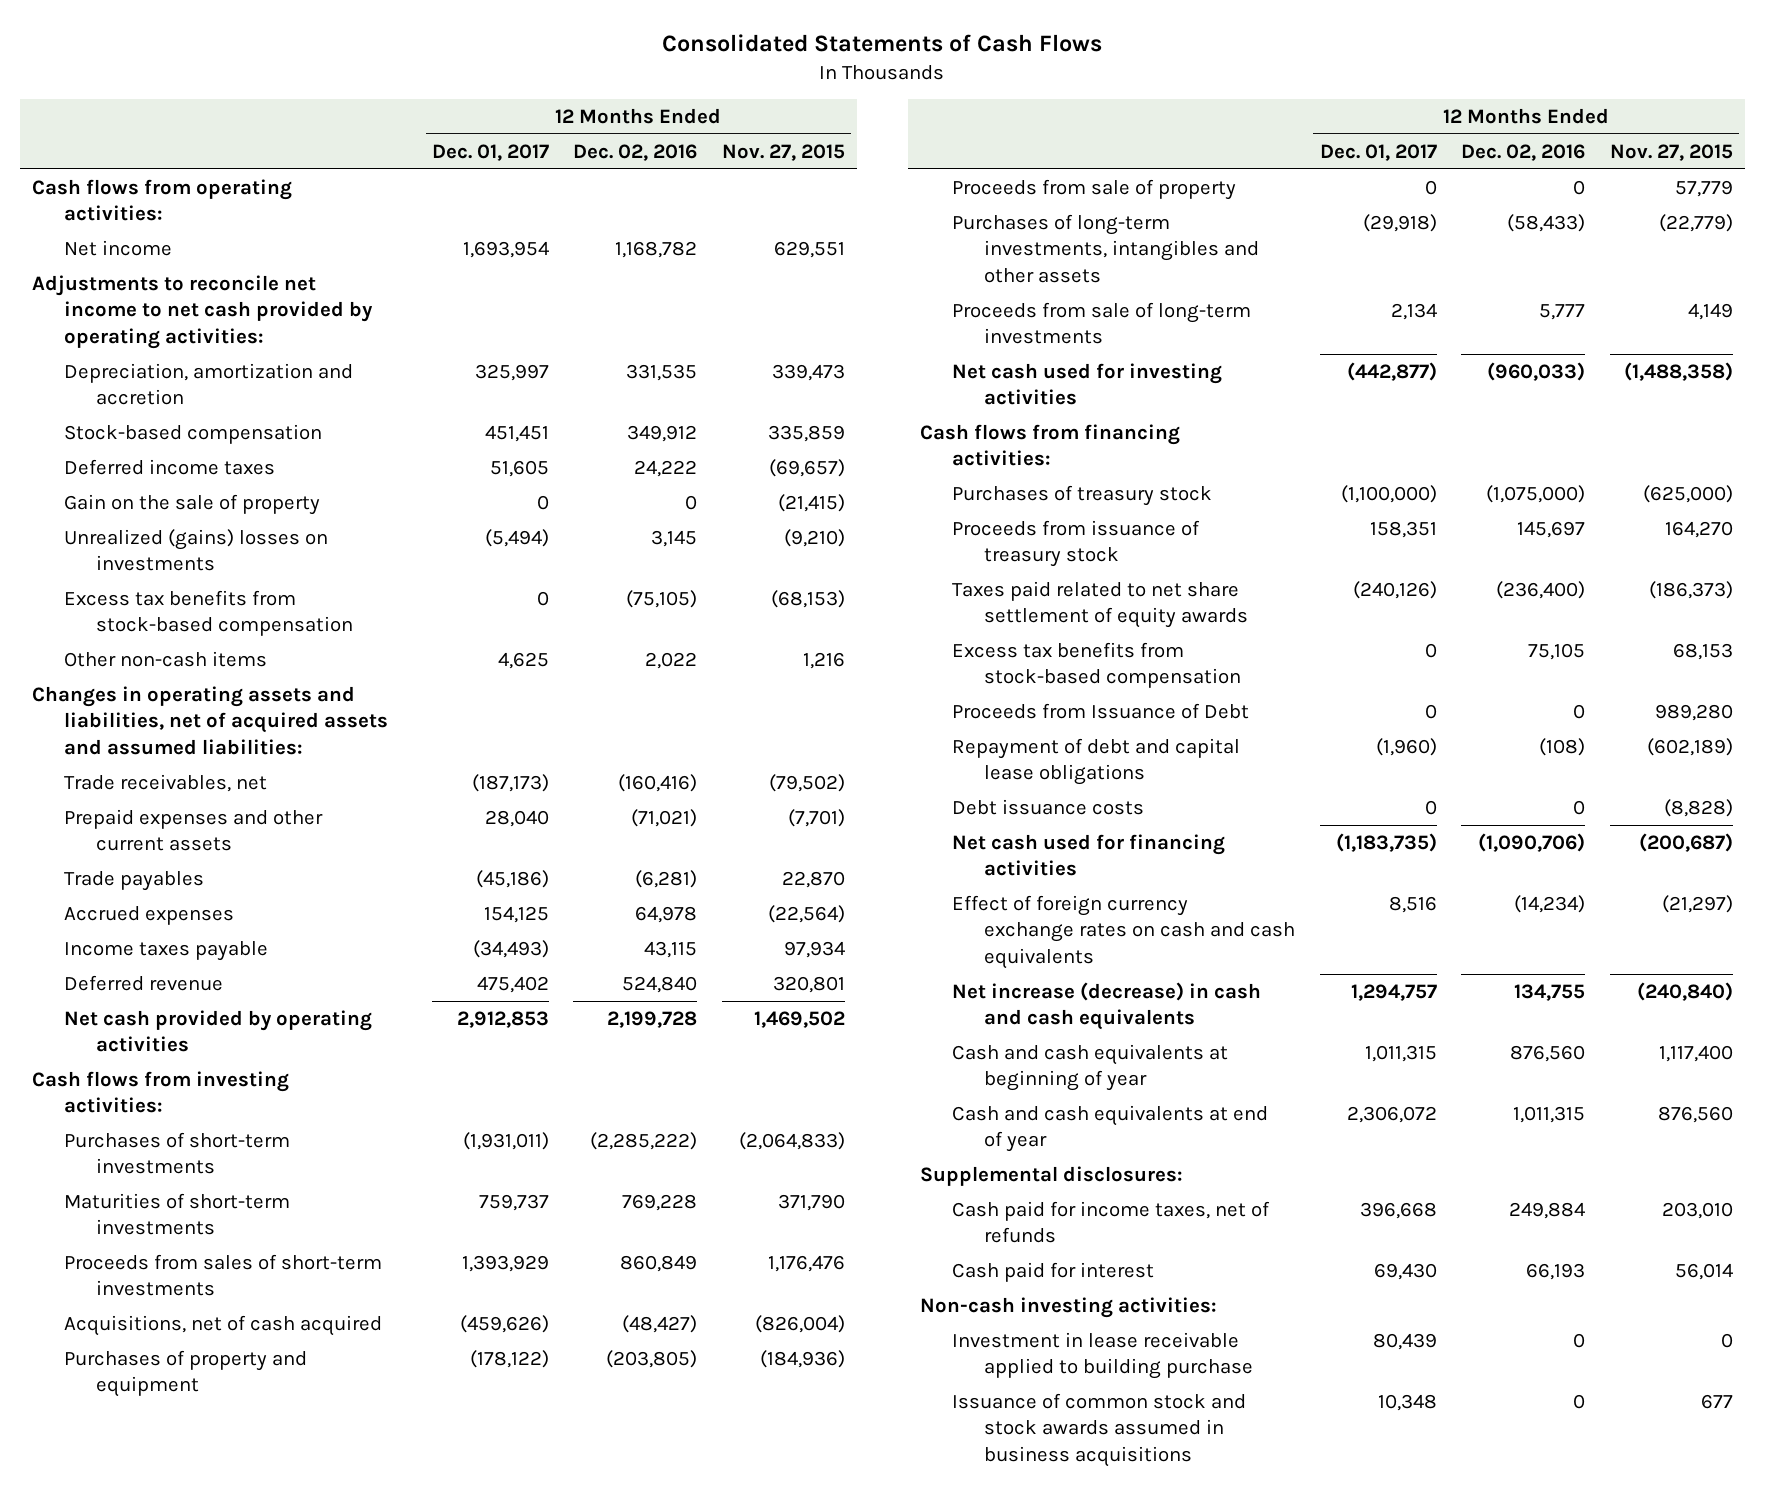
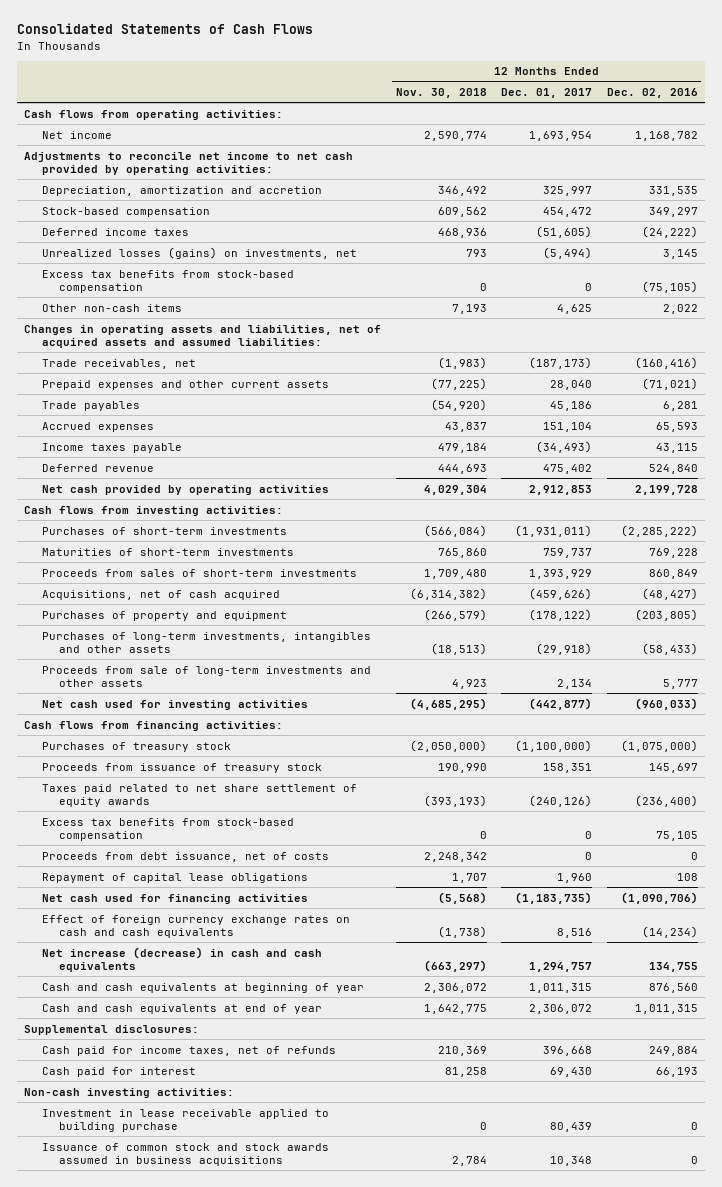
- | 12 Months Ended Dec. 01, 2017 | 12 Months Ended Dec. 02, 2016 | 12 Months Ended Nov. 27, 2015
+ | 12 Months Ended Nov. 30, 2018 | 12 Months Ended Dec. 01, 2017 | 12 Months Ended Dec. 02, 2016
- Stock-based compensation | 451,451 | 349,912 | 335,859
- Deferred income taxes | 51,605 | 24,222 | (69,657)
- Gain on the sale of property | 0 | 0 | (21,415)
- Unrealized (gains) losses on investments | (5,494) | 3,145 | (9,210)
+ Stock-based compensation | 609,562 | 454,472 | 349,297
+ Deferred income taxes | 468,936 | (51,605) | (24,222)
+ Unrealized losses (gains) on investments, net | 793 | (5,494) | 3,145
- Trade payables | (45,186) | (6,281) | 22,870
- Accrued expenses | 154,125 | 64,978 | (22,564)
+ Trade payables | (54,920) | 45,186 | 6,281
+ Accrued expenses | 43,837 | 151,104 | 65,593
- Proceeds from sale of property | 0 | 0 | 57,779
- Proceeds from sale of long-term investments | 2,134 | 5,777 | 4,149
+ Proceeds from sale of long-term investments and other assets | 4,923 | 2,134 | 5,777
- Proceeds from Issuance of Debt | 0 | 0 | 989,280
- Repayment of debt and capital lease obligations | (1,960) | (108) | (602,189)
- Debt issuance costs | 0 | 0 | (8,828)
+ Proceeds from debt issuance, net of costs | 2,248,342 | 0 | 0
+ Repayment of capital lease obligations | 1,707 | 1,960 | 108

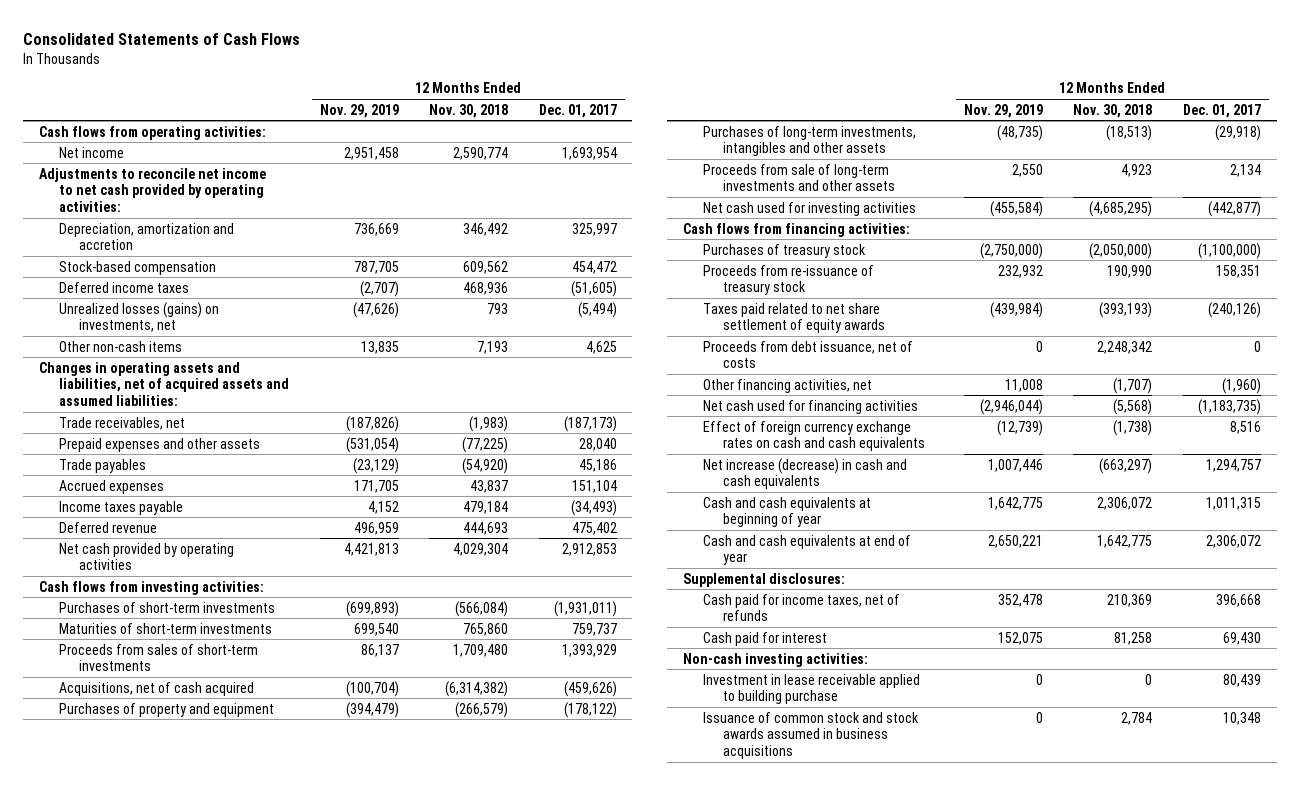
- | 12 Months Ended Nov. 30, 2018 | 12 Months Ended Dec. 01, 2017 | 12 Months Ended Dec. 02, 2016
+ | 12 Months Ended Nov. 29, 2019 | 12 Months Ended Nov. 30, 2018 | 12 Months Ended Dec. 01, 2017
- Excess tax benefits from stock-based compensation | 0 | 0 | (75,105)
- Prepaid expenses and other current assets | (77,225) | 28,040 | (71,021)
+ Prepaid expenses and other assets | (531,054) | (77,225) | 28,040
- Proceeds from issuance of treasury stock | 190,990 | 158,351 | 145,697
+ Proceeds from re-issuance of treasury stock | 232,932 | 190,990 | 158,351
- Excess tax benefits from stock-based compensation | 0 | 0 | 75,105
- Repayment of capital lease obligations | 1,707 | 1,960 | 108
+ Other financing activities, net | 11,008 | (1,707) | (1,960)

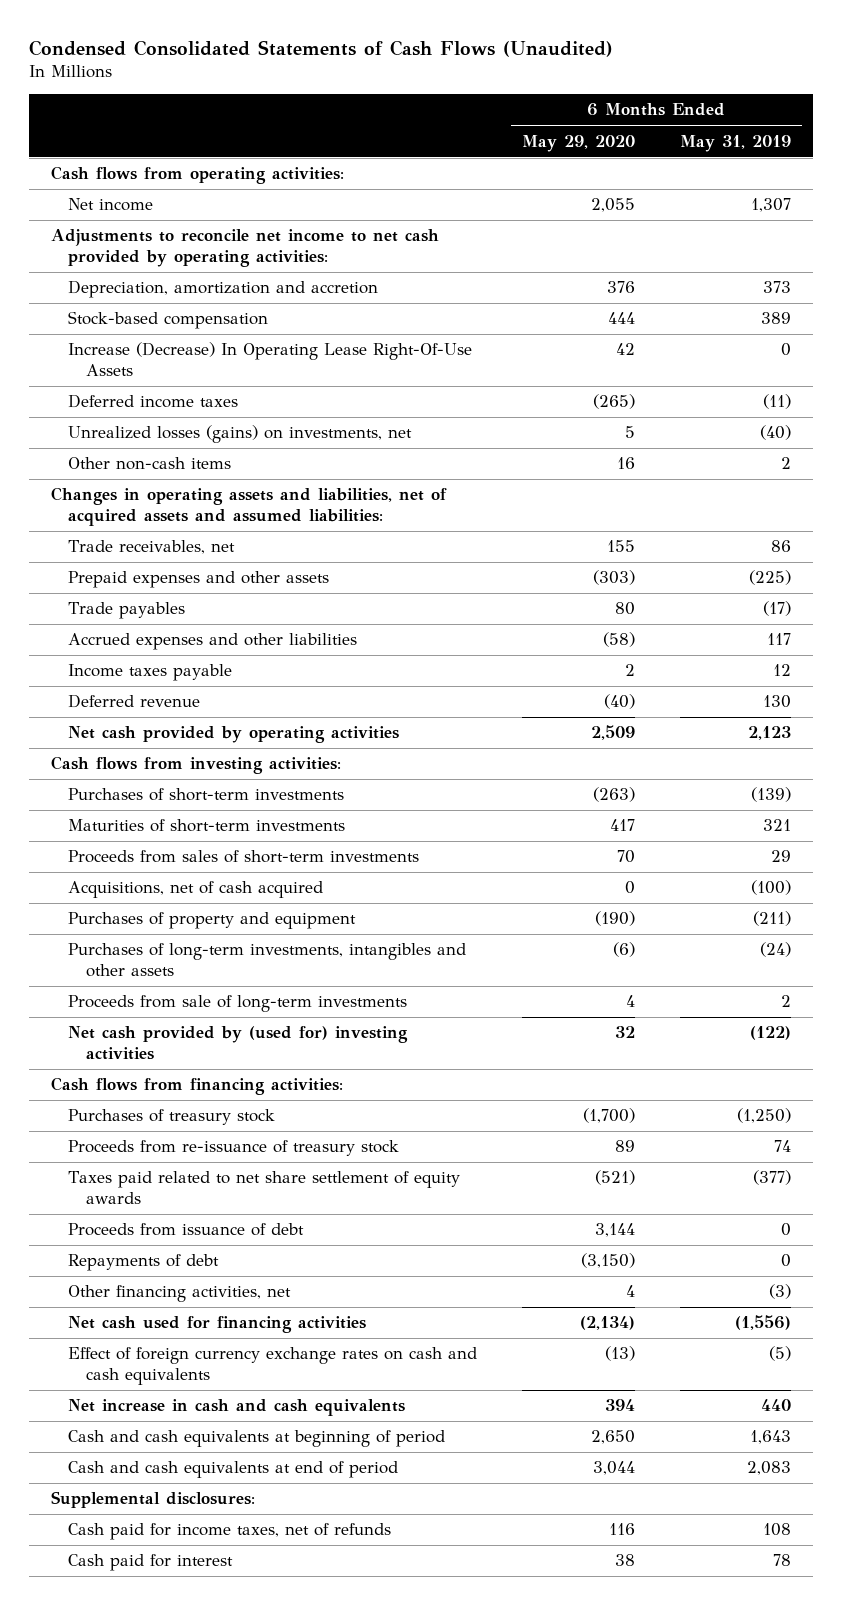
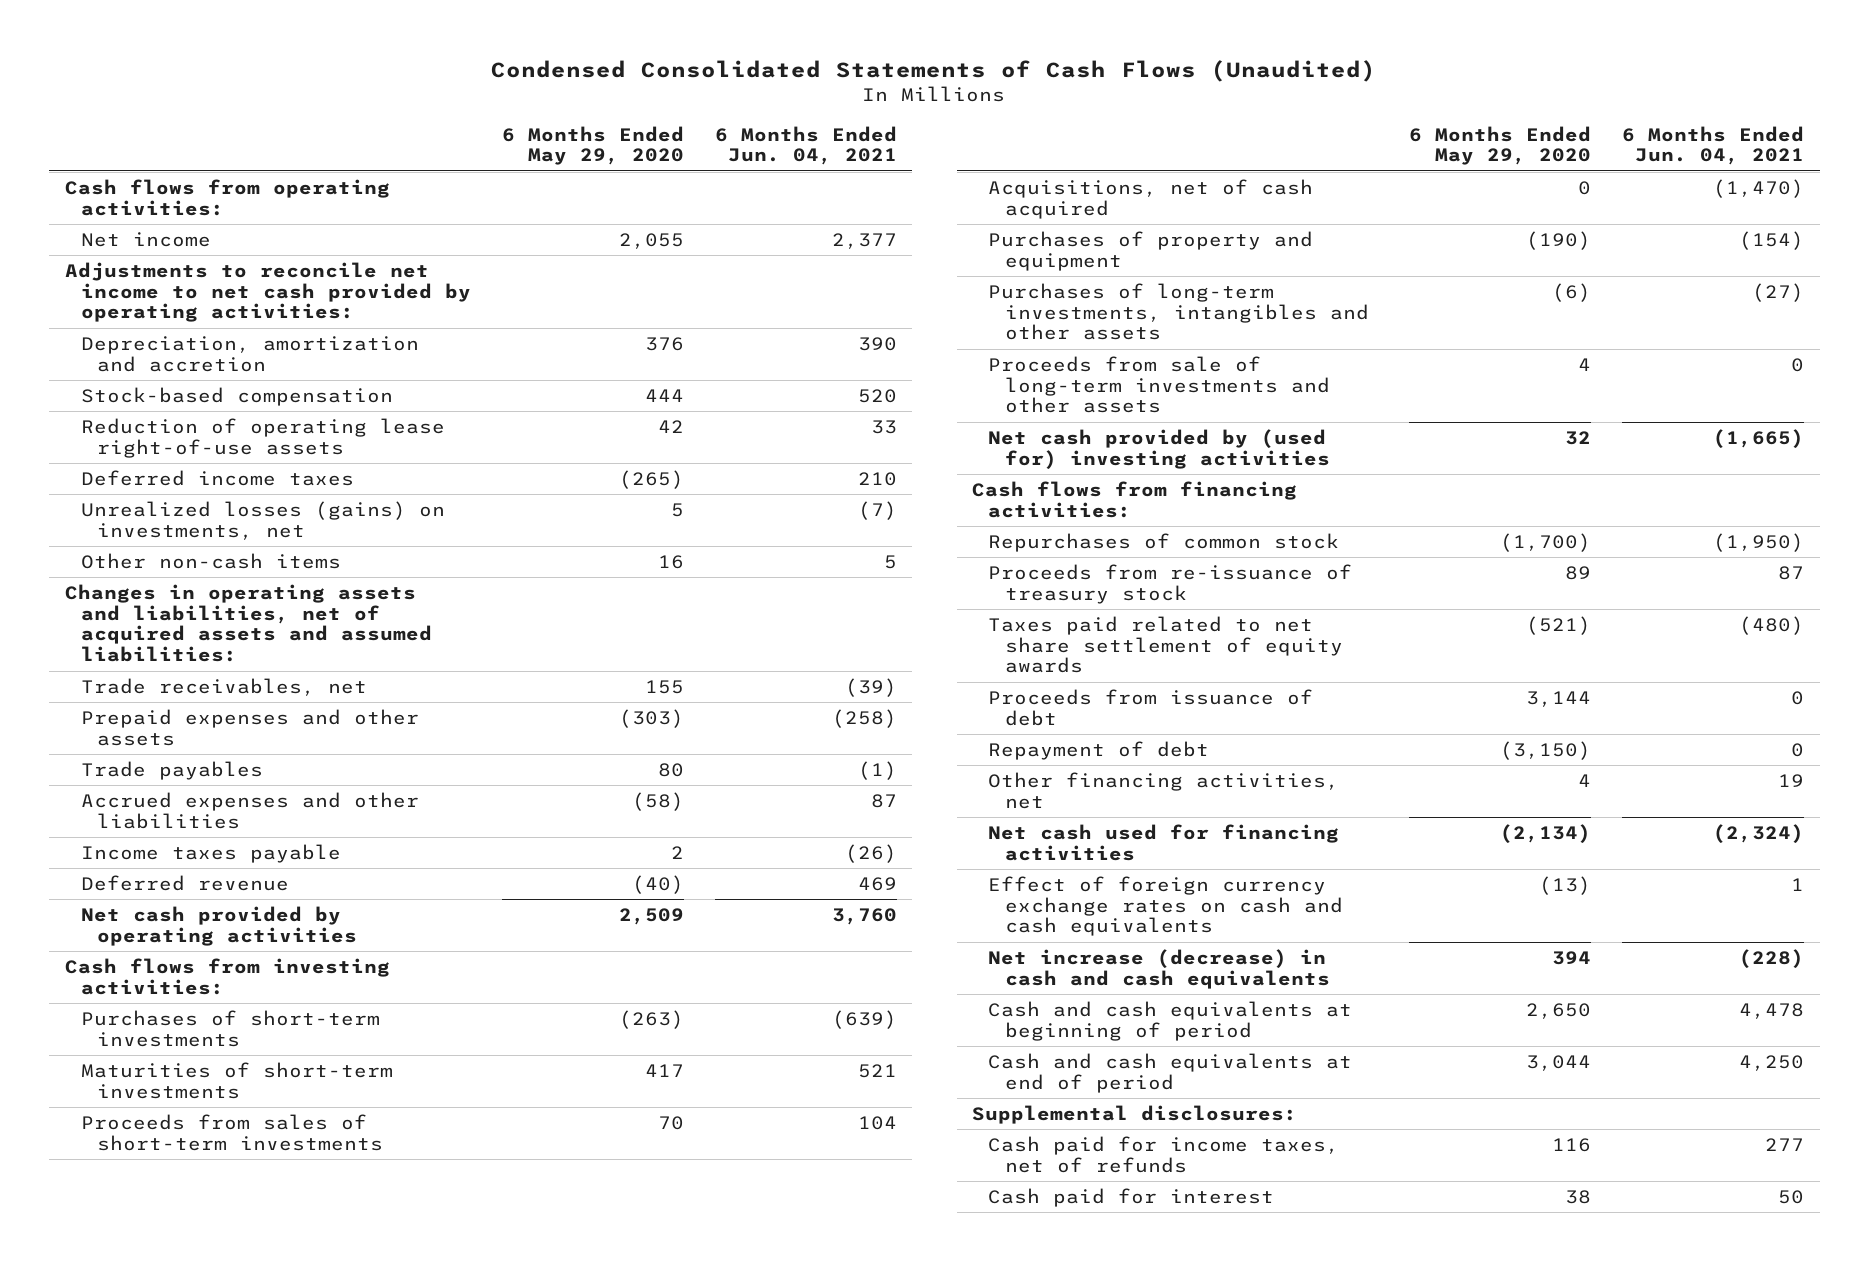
- | 6 Months Ended May 29, 2020 | 6 Months Ended May 31, 2019
+ | 6 Months Ended May 29, 2020 | 6 Months Ended Jun. 04, 2021
- Increase (Decrease) In Operating Lease Right-Of-Use Assets | 42 | 0
+ Reduction of operating lease right-of-use assets | 42 | 33
- Proceeds from sale of long-term investments | 4 | 2
+ Proceeds from sale of long-term investments and other assets | 4 | 0
- Purchases of treasury stock | (1,700) | (1,250)
+ Repurchases of common stock | (1,700) | (1,950)
- Repayments of debt | (3,150) | 0
+ Repayment of debt | (3,150) | 0
- Net increase in cash and cash equivalents | 394 | 440
+ Net increase (decrease) in cash and cash equivalents | 394 | (228)

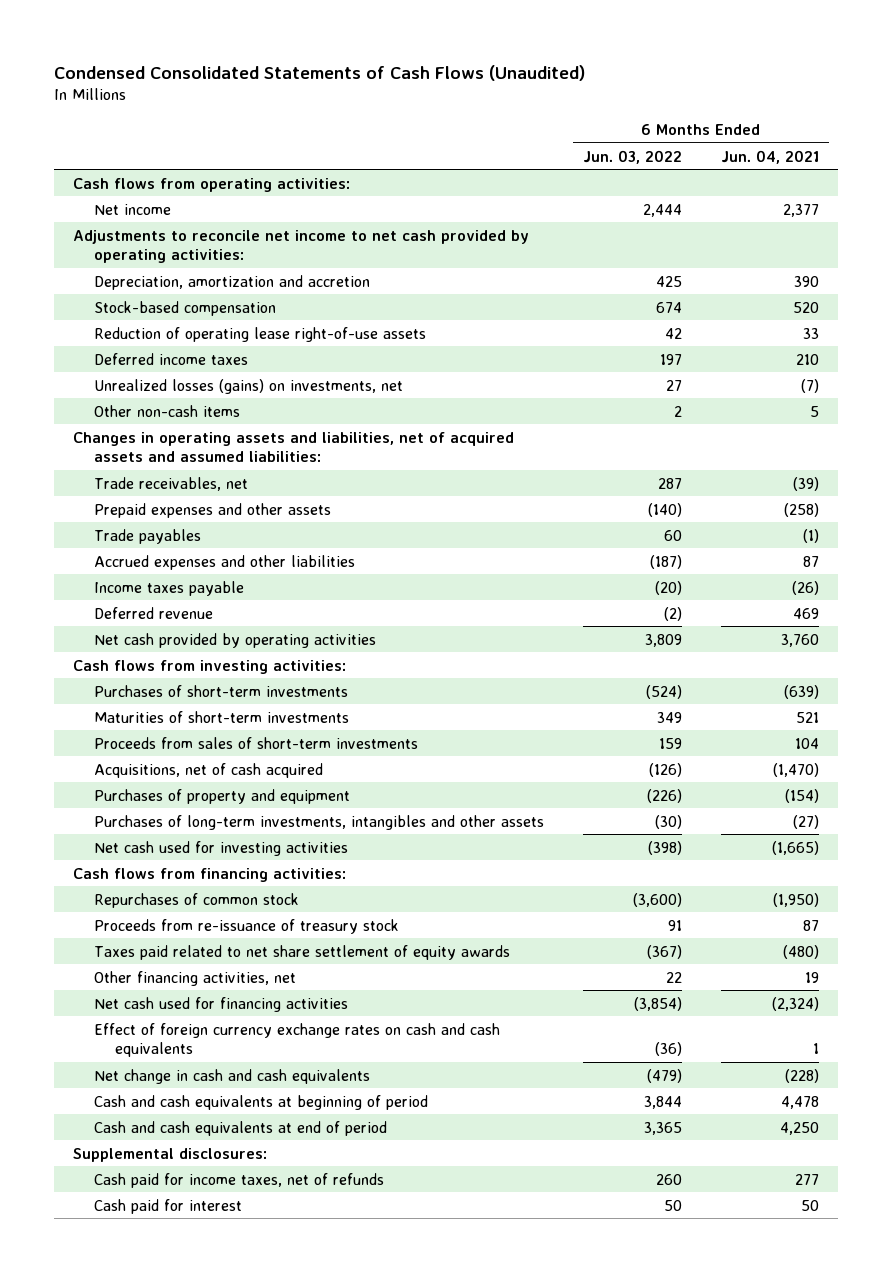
- | 6 Months Ended May 29, 2020 | 6 Months Ended Jun. 04, 2021
+ | 6 Months Ended Jun. 03, 2022 | 6 Months Ended Jun. 04, 2021
- Proceeds from sale of long-term investments and other assets | 4 | 0
- Net cash provided by (used for) investing activities | 32 | (1,665)
+ Net cash used for investing activities | (398) | (1,665)
- Proceeds from issuance of debt | 3,144 | 0
- Repayment of debt | (3,150) | 0
- Net increase (decrease) in cash and cash equivalents | 394 | (228)
+ Net change in cash and cash equivalents | (479) | (228)

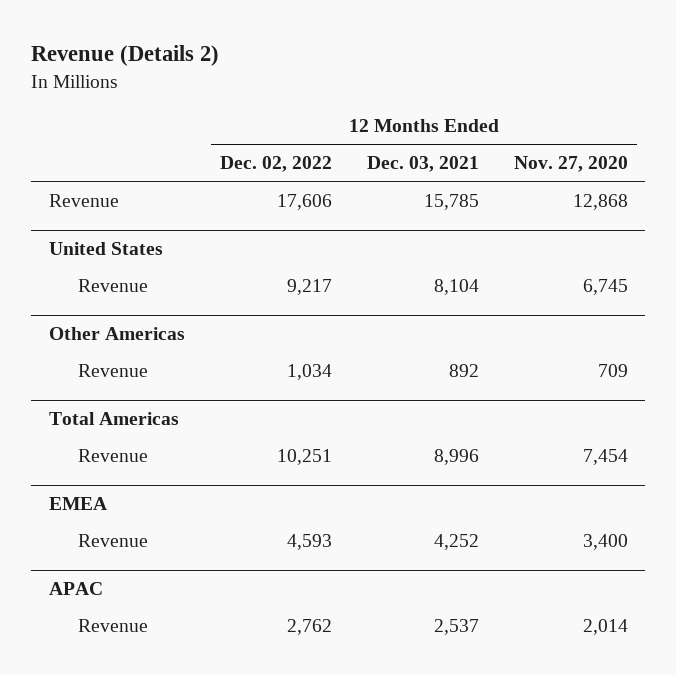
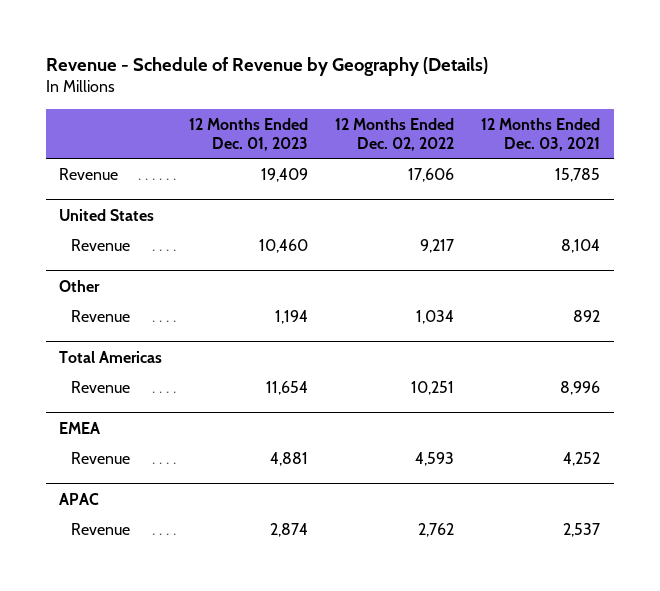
- Revenue (Details 2)
+ Revenue - Schedule of Revenue by Geography (Details)
- | 12 Months Ended Dec. 02, 2022 | 12 Months Ended Dec. 03, 2021 | 12 Months Ended Nov. 27, 2020
+ | 12 Months Ended Dec. 01, 2023 | 12 Months Ended Dec. 02, 2022 | 12 Months Ended Dec. 03, 2021
- Other Americas
+ Other

